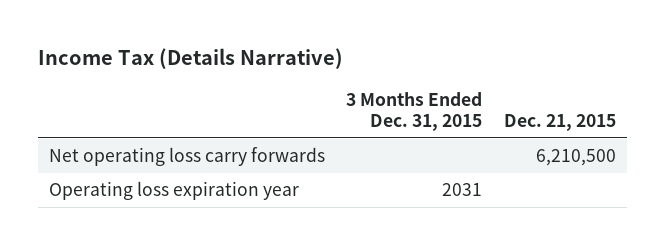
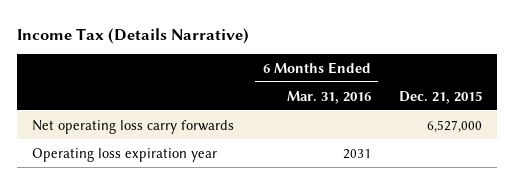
- | 3 Months Ended Dec. 31, 2015 | Dec. 21, 2015
+ | 6 Months Ended Mar. 31, 2016 | Dec. 21, 2015
- Net operating loss carry forwards | | 6,210,500
+ Net operating loss carry forwards | | 6,527,000

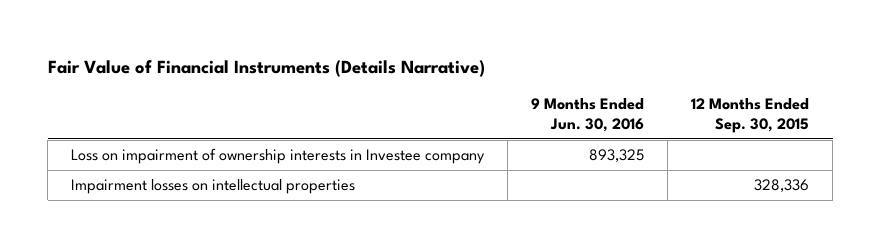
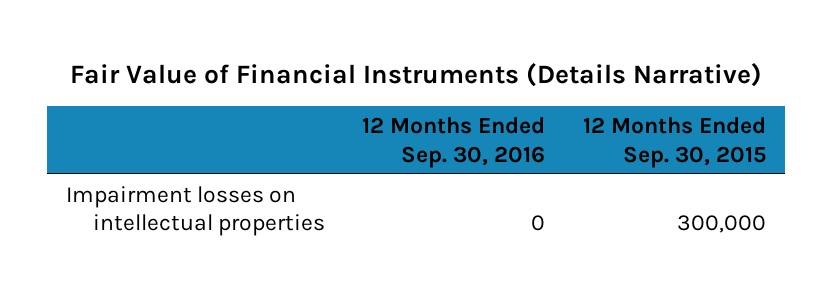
- | 9 Months Ended Jun. 30, 2016 | 12 Months Ended Sep. 30, 2015
+ | 12 Months Ended Sep. 30, 2016 | 12 Months Ended Sep. 30, 2015
- Loss on impairment of ownership interests in Investee company | 893,325 |
- Impairment losses on intellectual properties | | 328,336
+ Impairment losses on intellectual properties | 0 | 300,000

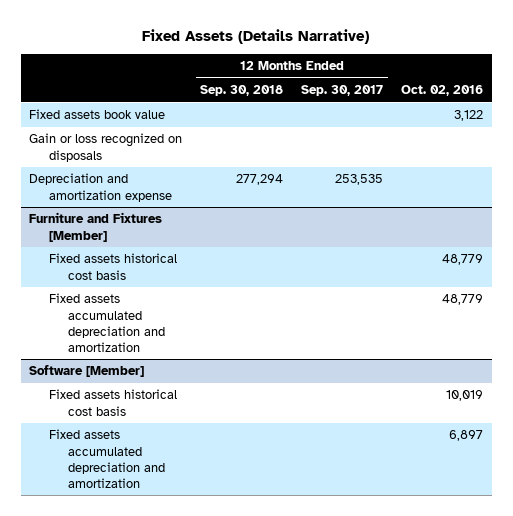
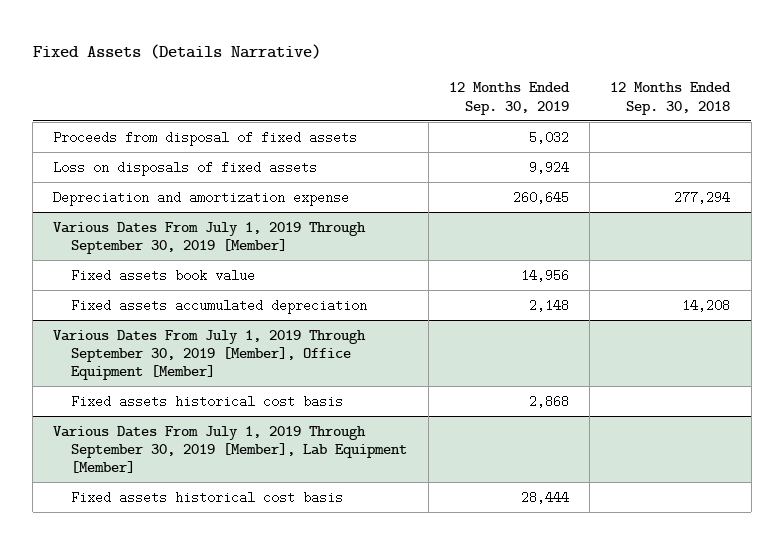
- | 12 Months Ended Sep. 30, 2018 | 12 Months Ended Sep. 30, 2017 | Oct. 02, 2016
+ | 12 Months Ended Sep. 30, 2019 | 12 Months Ended Sep. 30, 2018
- Fixed assets book value | | | 3,122
- Gain or loss recognized on disposals
+ Proceeds from disposal of fixed assets | 5,032 |
+ Loss on disposals of fixed assets | 9,924 |
- Furniture and Fixtures [Member]
- Fixed assets historical cost basis | | | 48,779
- Fixed assets accumulated depreciation and amortization | | | 48,779
- Software [Member]
- Fixed assets historical cost basis | | | 10,019
- Fixed assets accumulated depreciation and amortization | | | 6,897
+ Various Dates From July 1, 2019 Through September 30, 2019 [Member]
+ Fixed assets book value | 14,956 |
+ Fixed assets accumulated depreciation | 2,148 | 14,208
+ Various Dates From July 1, 2019 Through September 30, 2019 [Member], Office Equipment [Member]
+ Fixed assets historical cost basis | 2,868 |
+ Various Dates From July 1, 2019 Through September 30, 2019 [Member], Lab Equipment [Member]
+ Fixed assets historical cost basis | 28,444 |

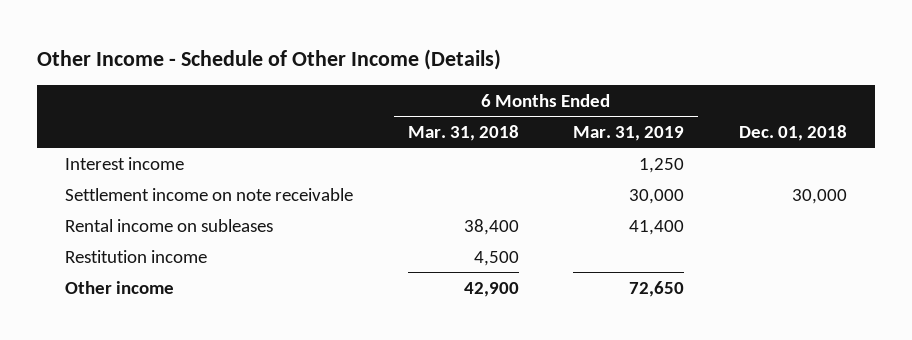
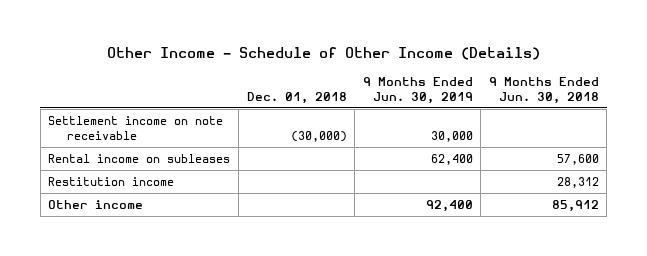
- | 6 Months Ended Mar. 31, 2018 | 6 Months Ended Mar. 31, 2019 | Dec. 01, 2018
+ | Dec. 01, 2018 | 9 Months Ended Jun. 30, 2019 | 9 Months Ended Jun. 30, 2018
- Interest income | | 1,250 |
- Settlement income on note receivable | | 30,000 | 30,000
+ Settlement income on note receivable | (30,000) | 30,000 |

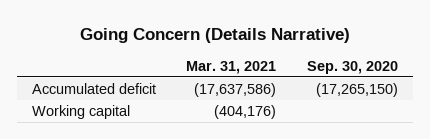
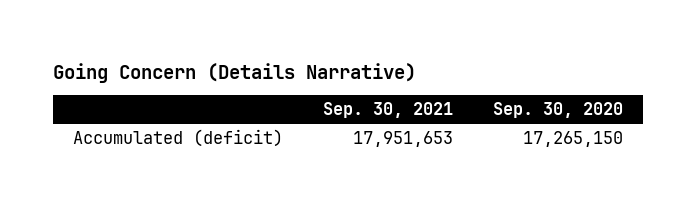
- | Mar. 31, 2021 | Sep. 30, 2020
+ | Sep. 30, 2021 | Sep. 30, 2020
- Accumulated deficit | (17,637,586) | (17,265,150)
- Working capital | (404,176) |
+ Accumulated (deficit) | 17,951,653 | 17,265,150

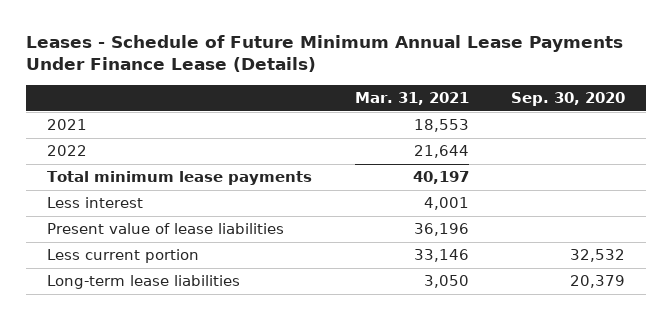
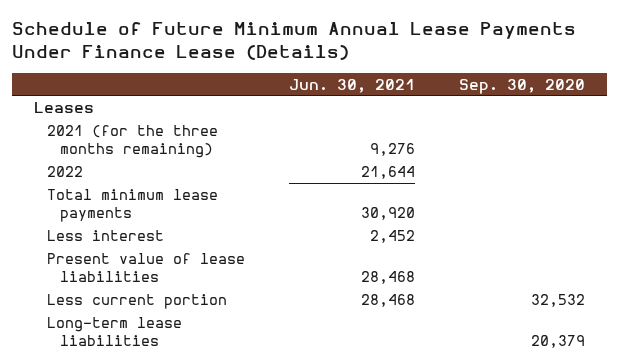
- Leases - Schedule of Future Minimum Annual Lease Payments Under Finance Lease (Details)
+ Schedule of Future Minimum Annual Lease Payments Under Finance Lease (Details)
- | Mar. 31, 2021 | Sep. 30, 2020
+ | Jun. 30, 2021 | Sep. 30, 2020
- 2021 | 18,553 |
+ Leases
+ 2021 (for the three months remaining) | 9,276 |

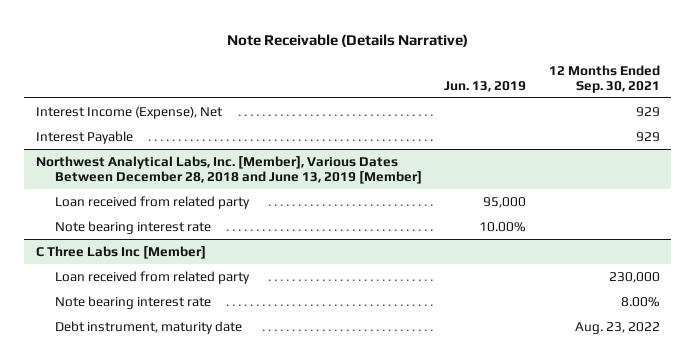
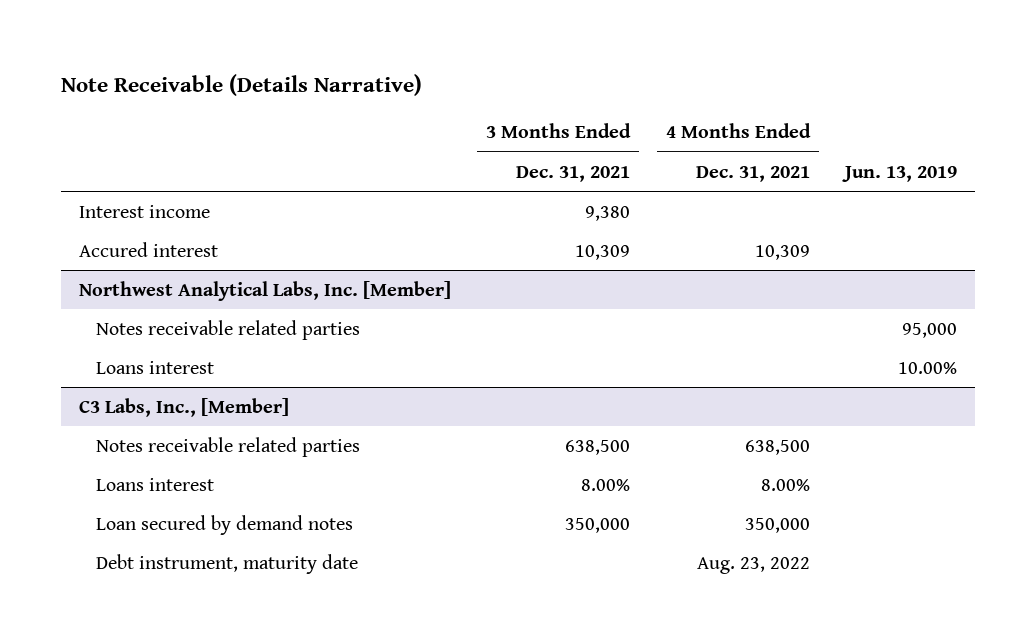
- | Jun. 13, 2019 | 12 Months Ended Sep. 30, 2021
+ | 3 Months Ended Dec. 31, 2021 | 4 Months Ended Dec. 31, 2021 | Jun. 13, 2019
- Interest Income (Expense), Net | | 929
- Interest Payable | | 929
- Northwest Analytical Labs, Inc. [Member], Various Dates Between December 28, 2018 and June 13, 2019 [Member]
- Loan received from related party | 95,000 |
- Note bearing interest rate | 10.00% |
- C Three Labs Inc [Member]
- Loan received from related party | | 230,000
- Note bearing interest rate | | 8.00%
+ Interest income | 9,380 | |
+ Accured interest | 10,309 | 10,309 |
+ Northwest Analytical Labs, Inc. [Member]
+ Notes receivable related parties | | | 95,000
+ Loans interest | | | 10.00%
+ C3 Labs, Inc., [Member]
+ Notes receivable related parties | 638,500 | 638,500 |
+ Loans interest | 8.00% | 8.00% |
+ Loan secured by demand notes | 350,000 | 350,000 |

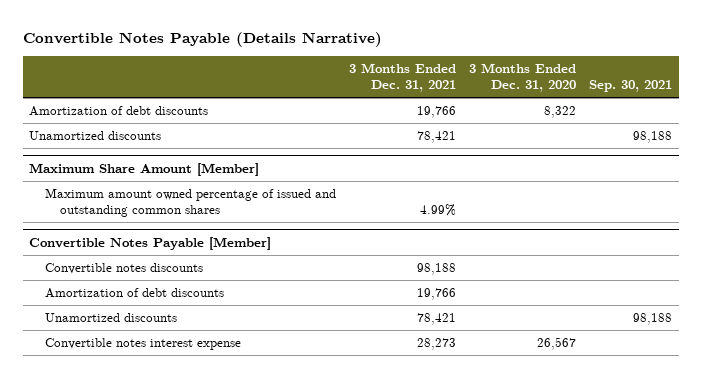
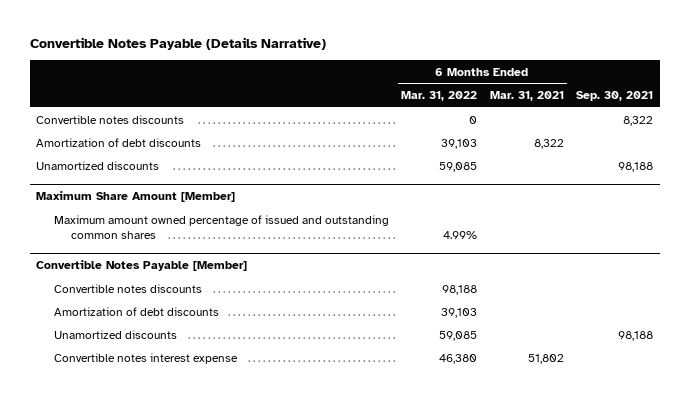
- | 3 Months Ended Dec. 31, 2021 | 3 Months Ended Dec. 31, 2020 | Sep. 30, 2021
+ | 6 Months Ended Mar. 31, 2022 | 6 Months Ended Mar. 31, 2021 | Sep. 30, 2021
+ Convertible notes discounts | 0 | | 8,322

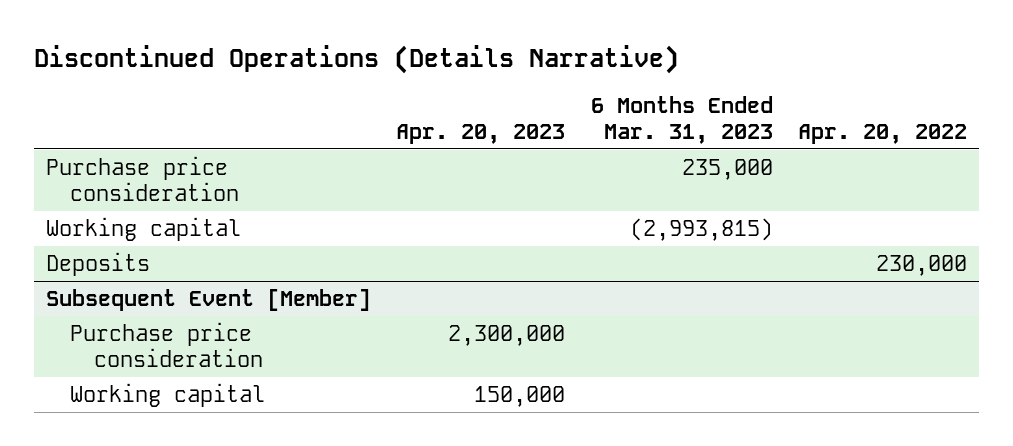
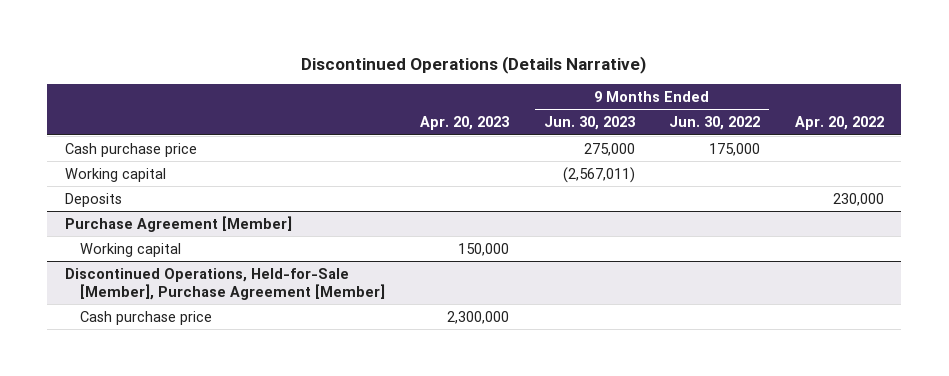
- | Apr. 20, 2023 | 6 Months Ended Mar. 31, 2023 | Apr. 20, 2022
+ | Apr. 20, 2023 | 9 Months Ended Jun. 30, 2023 | 9 Months Ended Jun. 30, 2022 | Apr. 20, 2022
- Purchase price consideration | | 235,000 |
+ Cash purchase price | | 275,000 | 175,000 |
- Subsequent Event [Member]
- Purchase price consideration | 2,300,000 | |
+ Purchase Agreement [Member]
+ Discontinued Operations, Held-for-Sale [Member], Purchase Agreement [Member]
+ Cash purchase price | 2,300,000 | | |

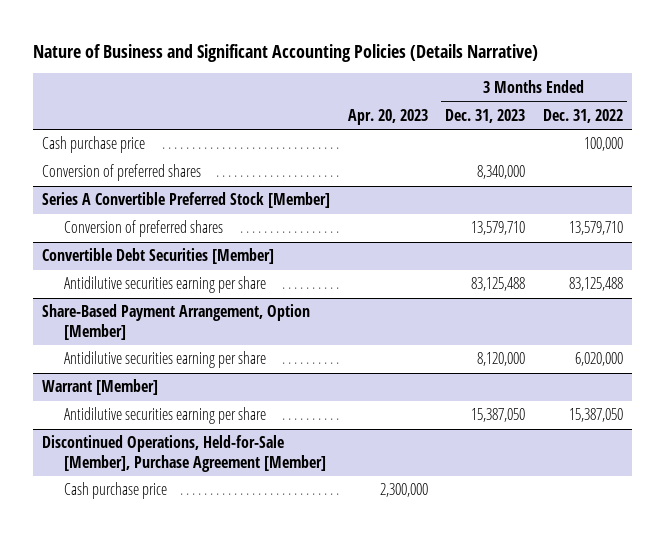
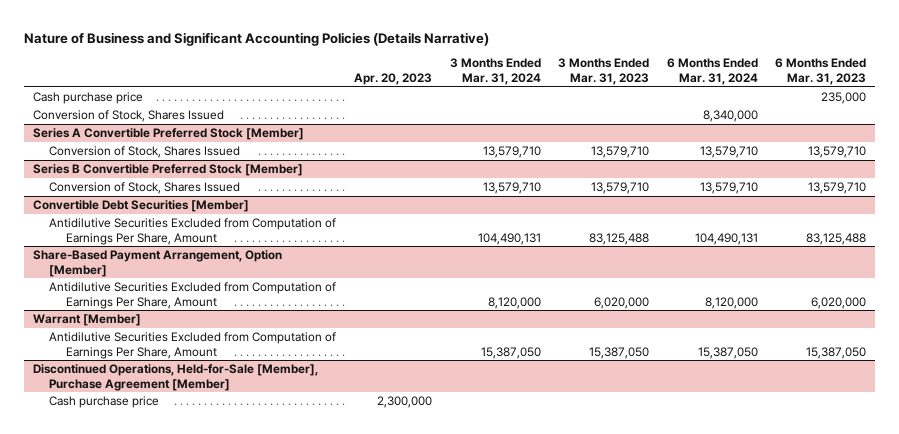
- | Apr. 20, 2023 | 3 Months Ended Dec. 31, 2023 | 3 Months Ended Dec. 31, 2022
+ | Apr. 20, 2023 | 3 Months Ended Mar. 31, 2024 | 3 Months Ended Mar. 31, 2023 | 6 Months Ended Mar. 31, 2024 | 6 Months Ended Mar. 31, 2023
- Conversion of preferred shares | | 8,340,000 |
+ Conversion of Stock, Shares Issued | | | | 8,340,000 |
@ Series A Convertible Preferred Stock [Member]
- Conversion of preferred shares | | 13,579,710 | 13,579,710
+ Conversion of Stock, Shares Issued | | 13,579,710 | 13,579,710 | 13,579,710 | 13,579,710
+ Series B Convertible Preferred Stock [Member]
+ Conversion of Stock, Shares Issued | | 13,579,710 | 13,579,710 | 13,579,710 | 13,579,710
@ Convertible Debt Securities [Member]
- Antidilutive securities earning per share | | 83,125,488 | 83,125,488
+ Antidilutive Securities Excluded from Computation of Earnings Per Share, Amount | | 104,490,131 | 83,125,488 | 104,490,131 | 83,125,488
@ Share-Based Payment Arrangement, Option [Member]
- Antidilutive securities earning per share | | 8,120,000 | 6,020,000
+ Antidilutive Securities Excluded from Computation of Earnings Per Share, Amount | | 8,120,000 | 6,020,000 | 8,120,000 | 6,020,000
@ Warrant [Member]
- Antidilutive securities earning per share | | 15,387,050 | 15,387,050
+ Antidilutive Securities Excluded from Computation of Earnings Per Share, Amount | | 15,387,050 | 15,387,050 | 15,387,050 | 15,387,050

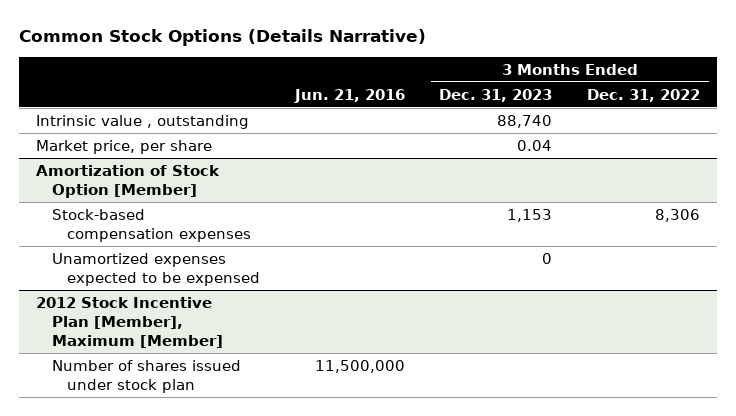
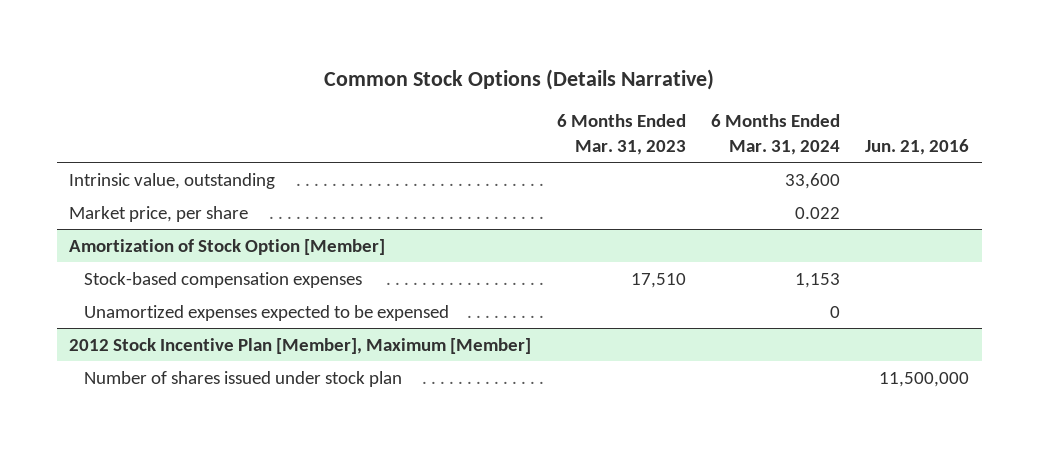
- | Jun. 21, 2016 | 3 Months Ended Dec. 31, 2023 | 3 Months Ended Dec. 31, 2022
+ | 6 Months Ended Mar. 31, 2023 | 6 Months Ended Mar. 31, 2024 | Jun. 21, 2016
- Intrinsic value , outstanding | | 88,740 |
+ Intrinsic value, outstanding | | 33,600 |

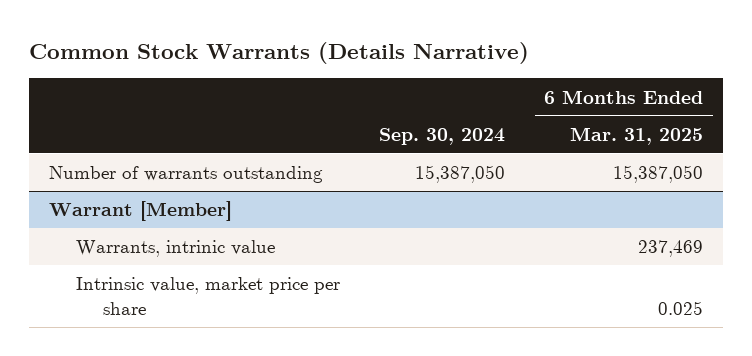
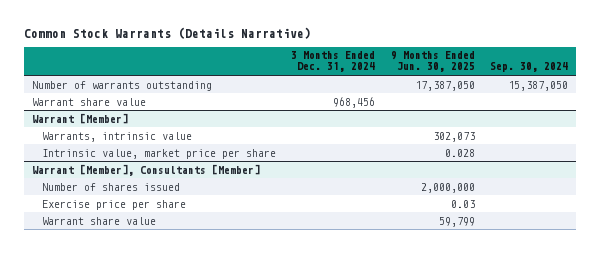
- | Sep. 30, 2024 | 6 Months Ended Mar. 31, 2025
+ | 3 Months Ended Dec. 31, 2024 | 9 Months Ended Jun. 30, 2025 | Sep. 30, 2024
+ Warrant share value | 968,456 | |
@ Warrant [Member]
- Warrants, intrinic value | | 237,469
+ Warrants, intrinsic value | | 302,073 |
+ Warrant [Member], Consultants [Member]
+ Number of shares issued | | 2,000,000 |
+ Exercise price per share | | 0.03 |
+ Warrant share value | | 59,799 |

